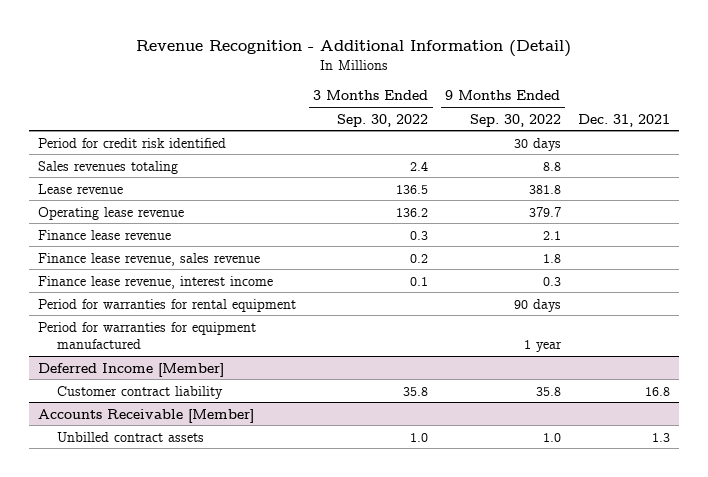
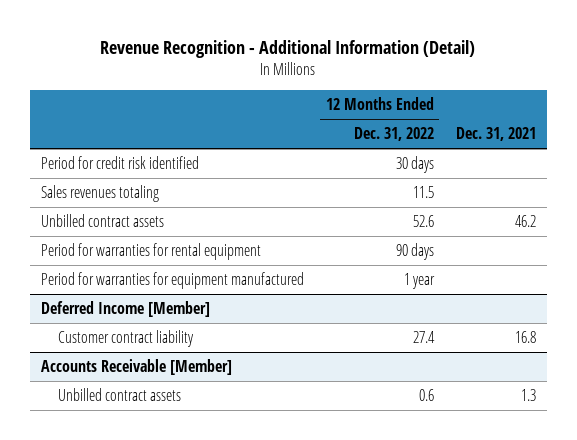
- | 3 Months Ended Sep. 30, 2022 | 9 Months Ended Sep. 30, 2022 | Dec. 31, 2021
+ | 12 Months Ended Dec. 31, 2022 | Dec. 31, 2021
- Lease revenue | 136.5 | 381.8 |
- Operating lease revenue | 136.2 | 379.7 |
- Finance lease revenue | 0.3 | 2.1 |
- Finance lease revenue, sales revenue | 0.2 | 1.8 |
- Finance lease revenue, interest income | 0.1 | 0.3 |
+ Unbilled contract assets | 52.6 | 46.2

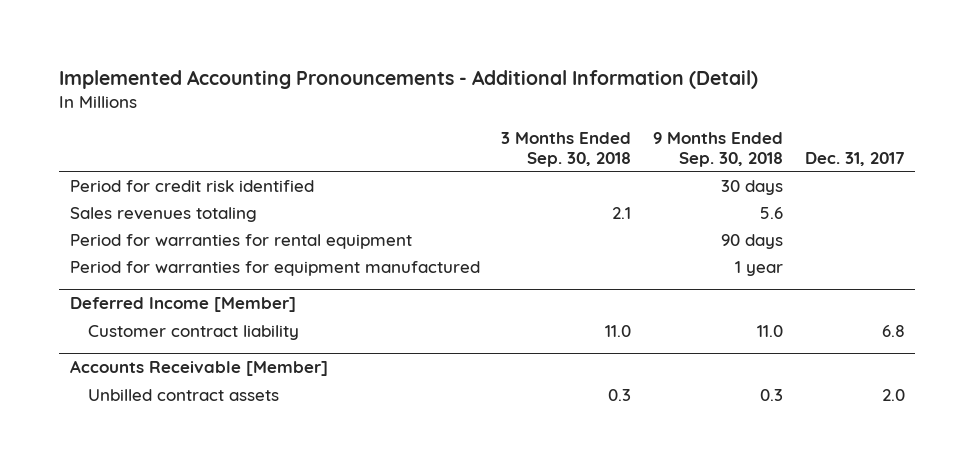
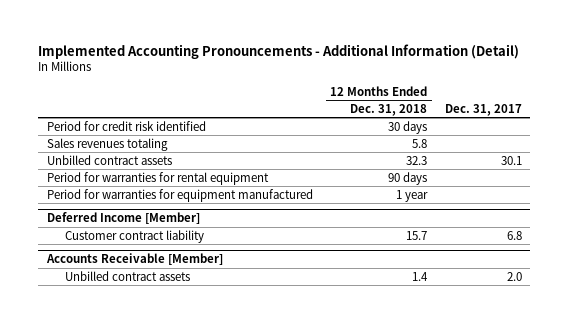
- | 3 Months Ended Sep. 30, 2018 | 9 Months Ended Sep. 30, 2018 | Dec. 31, 2017
+ | 12 Months Ended Dec. 31, 2018 | Dec. 31, 2017
+ Unbilled contract assets | 32.3 | 30.1

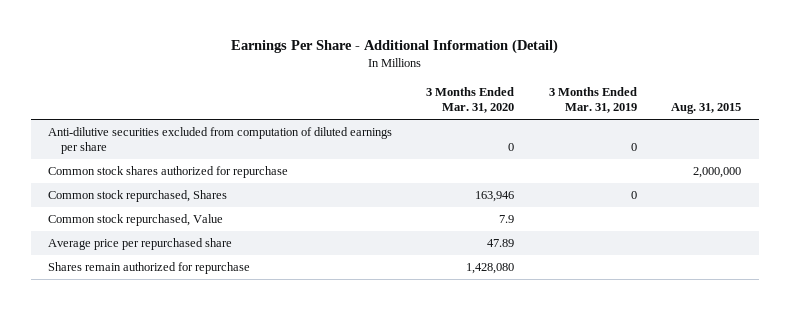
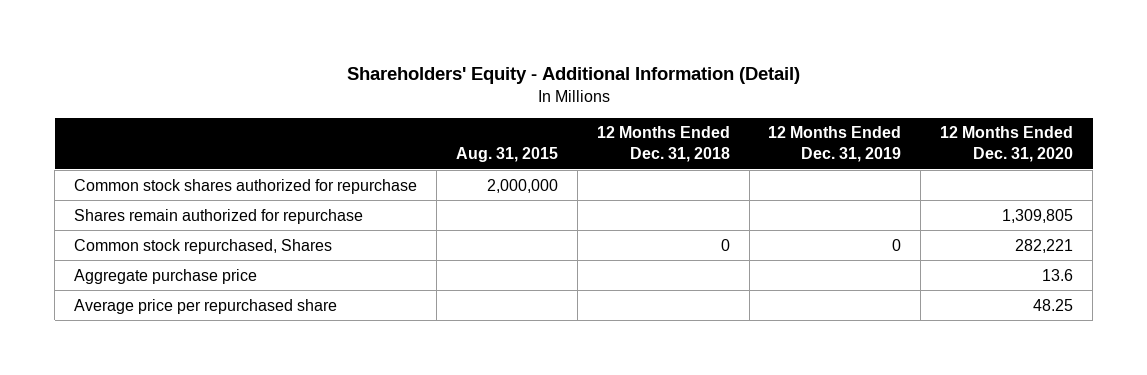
- Earnings Per Share - Additional Information (Detail)
+ Shareholders' Equity - Additional Information (Detail)
- | 3 Months Ended Mar. 31, 2020 | 3 Months Ended Mar. 31, 2019 | Aug. 31, 2015
+ | Aug. 31, 2015 | 12 Months Ended Dec. 31, 2018 | 12 Months Ended Dec. 31, 2019 | 12 Months Ended Dec. 31, 2020
- Anti-dilutive securities excluded from computation of diluted earnings per share | 0 | 0 |
moved up: Shares remain authorized for repurchase | | | | 1,309,805
- Common stock repurchased, Value | 7.9 | |
+ Aggregate purchase price | | | | 13.6

